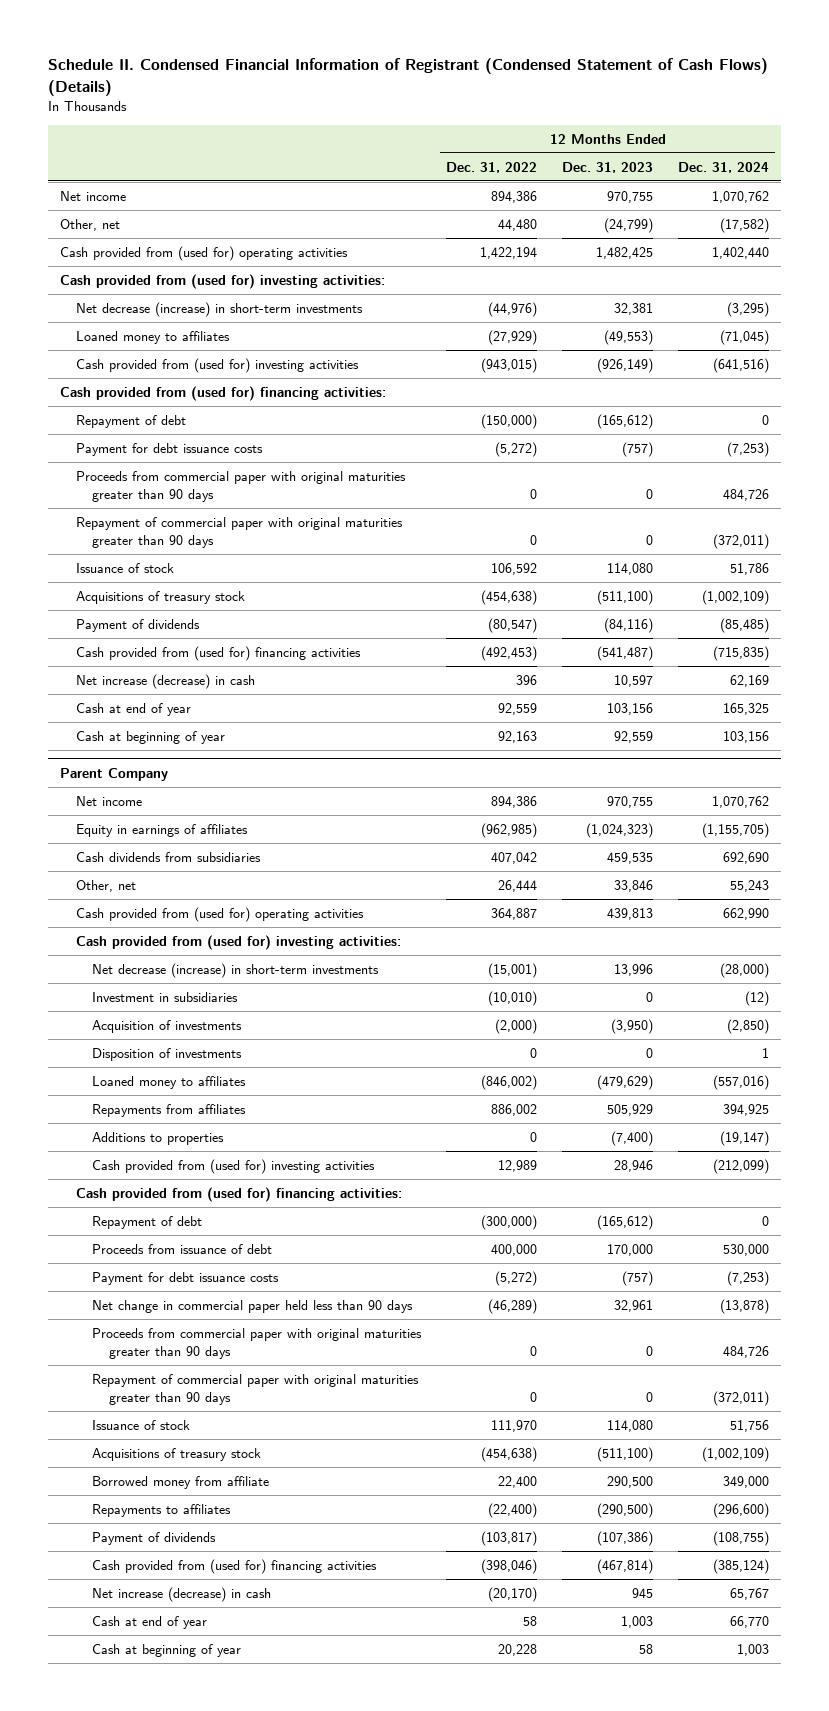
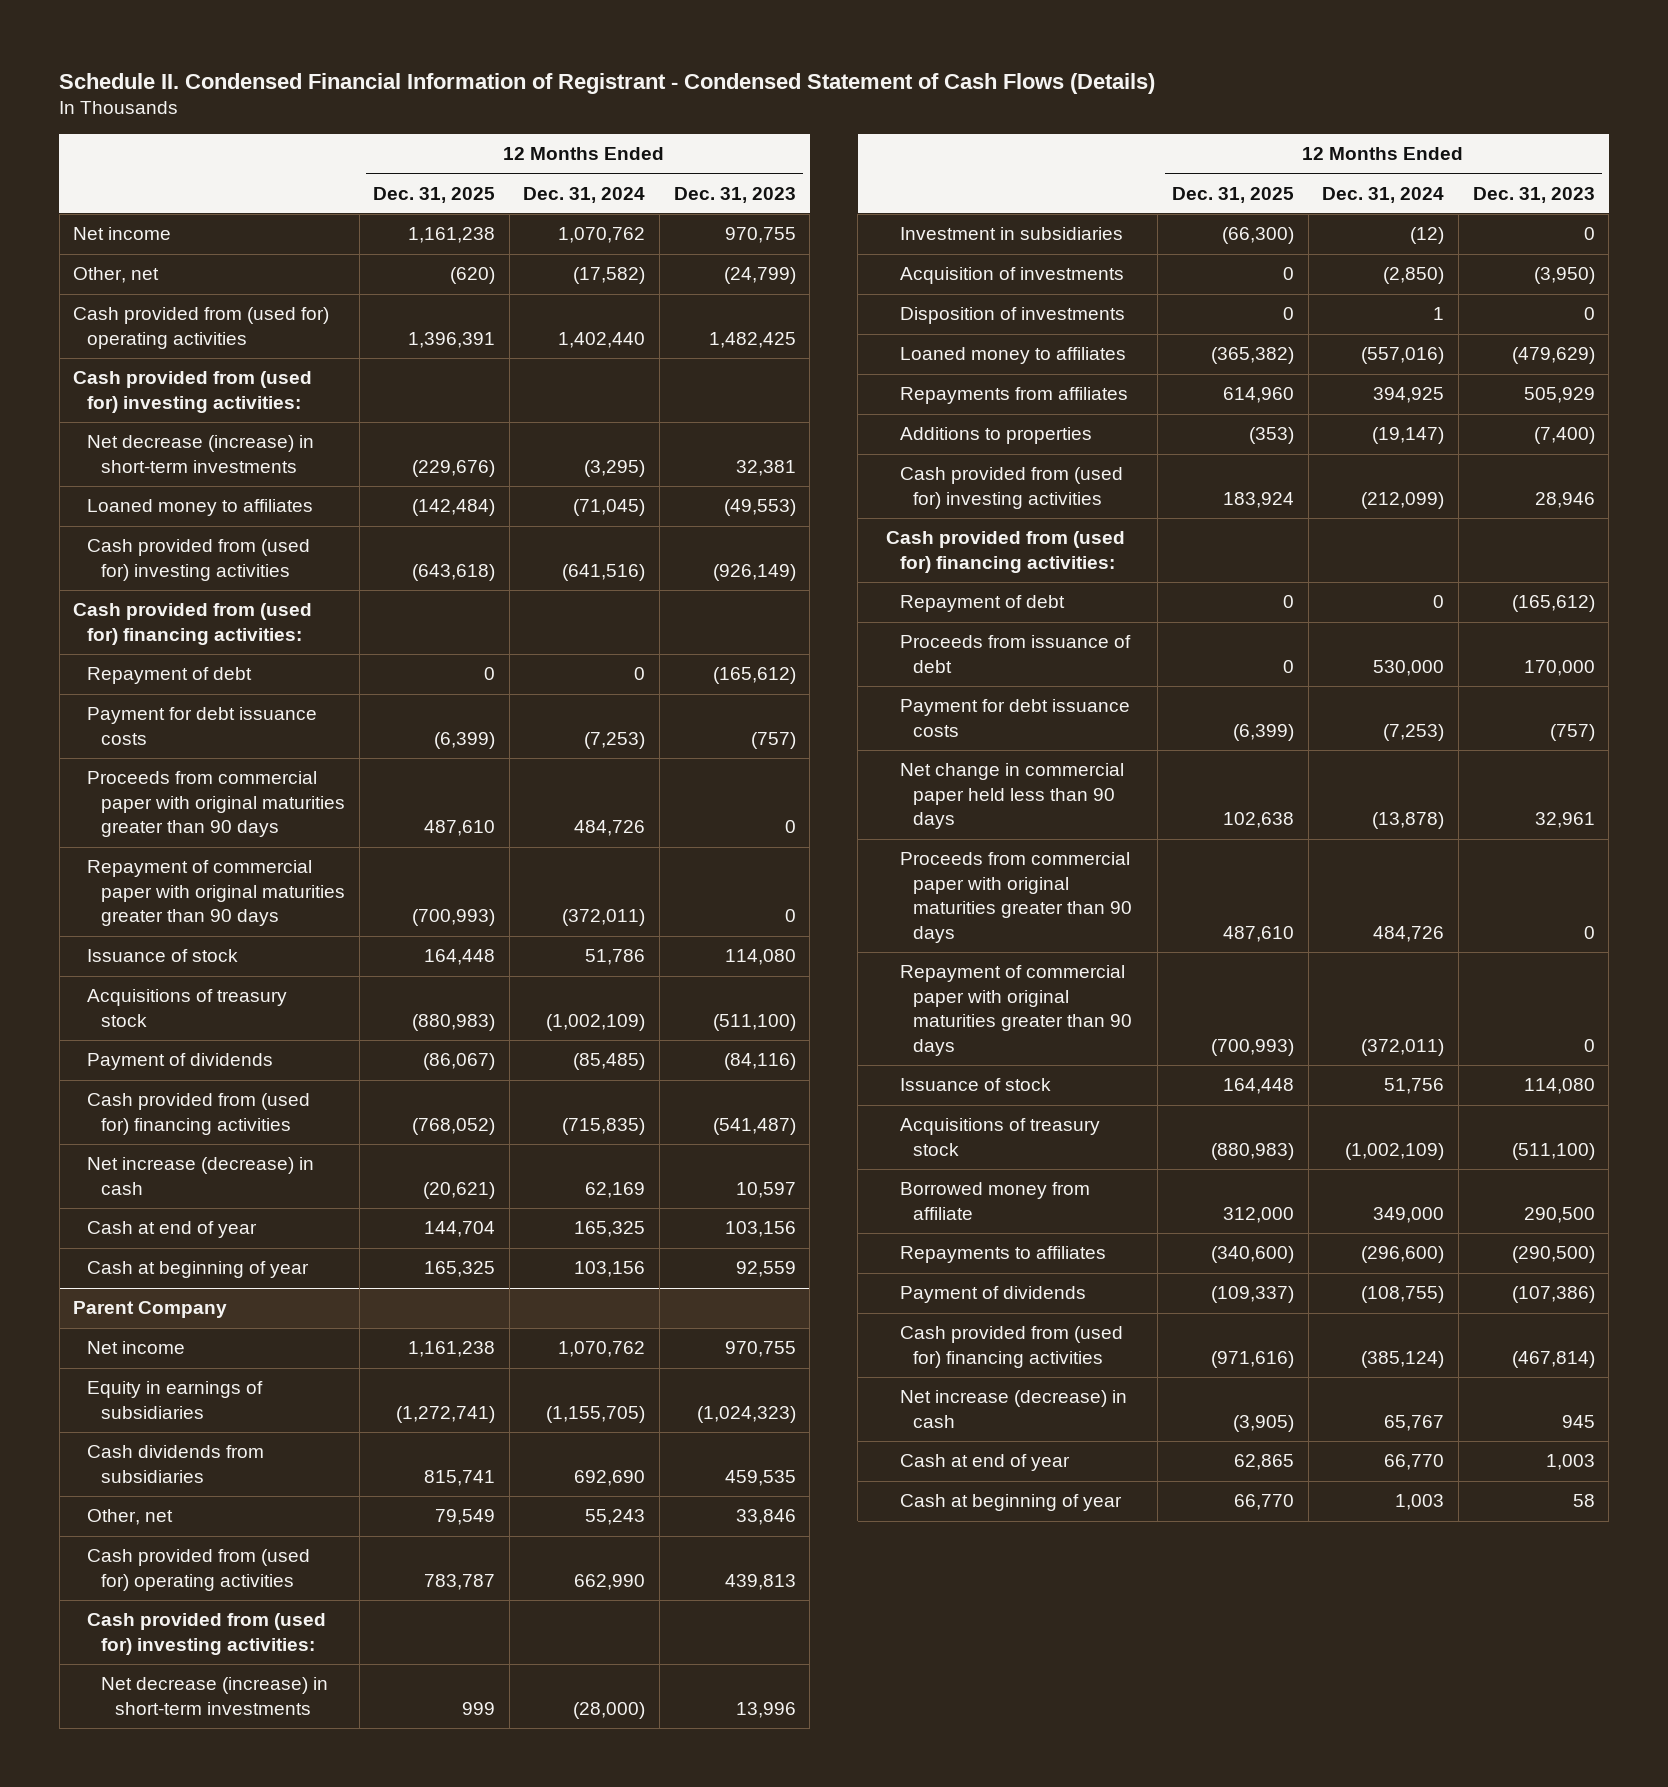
- Schedule II. Condensed Financial Information of Registrant (Condensed Statement of Cash Flows) (Details)
+ Schedule II. Condensed Financial Information of Registrant - Condensed Statement of Cash Flows (Details)
- | 12 Months Ended Dec. 31, 2022 | 12 Months Ended Dec. 31, 2023 | 12 Months Ended Dec. 31, 2024
+ | 12 Months Ended Dec. 31, 2025 | 12 Months Ended Dec. 31, 2024 | 12 Months Ended Dec. 31, 2023
@ Parent Company
- Equity in earnings of affiliates | (962,985) | (1,024,323) | (1,155,705)
+ Equity in earnings of subsidiaries | (1,272,741) | (1,155,705) | (1,024,323)

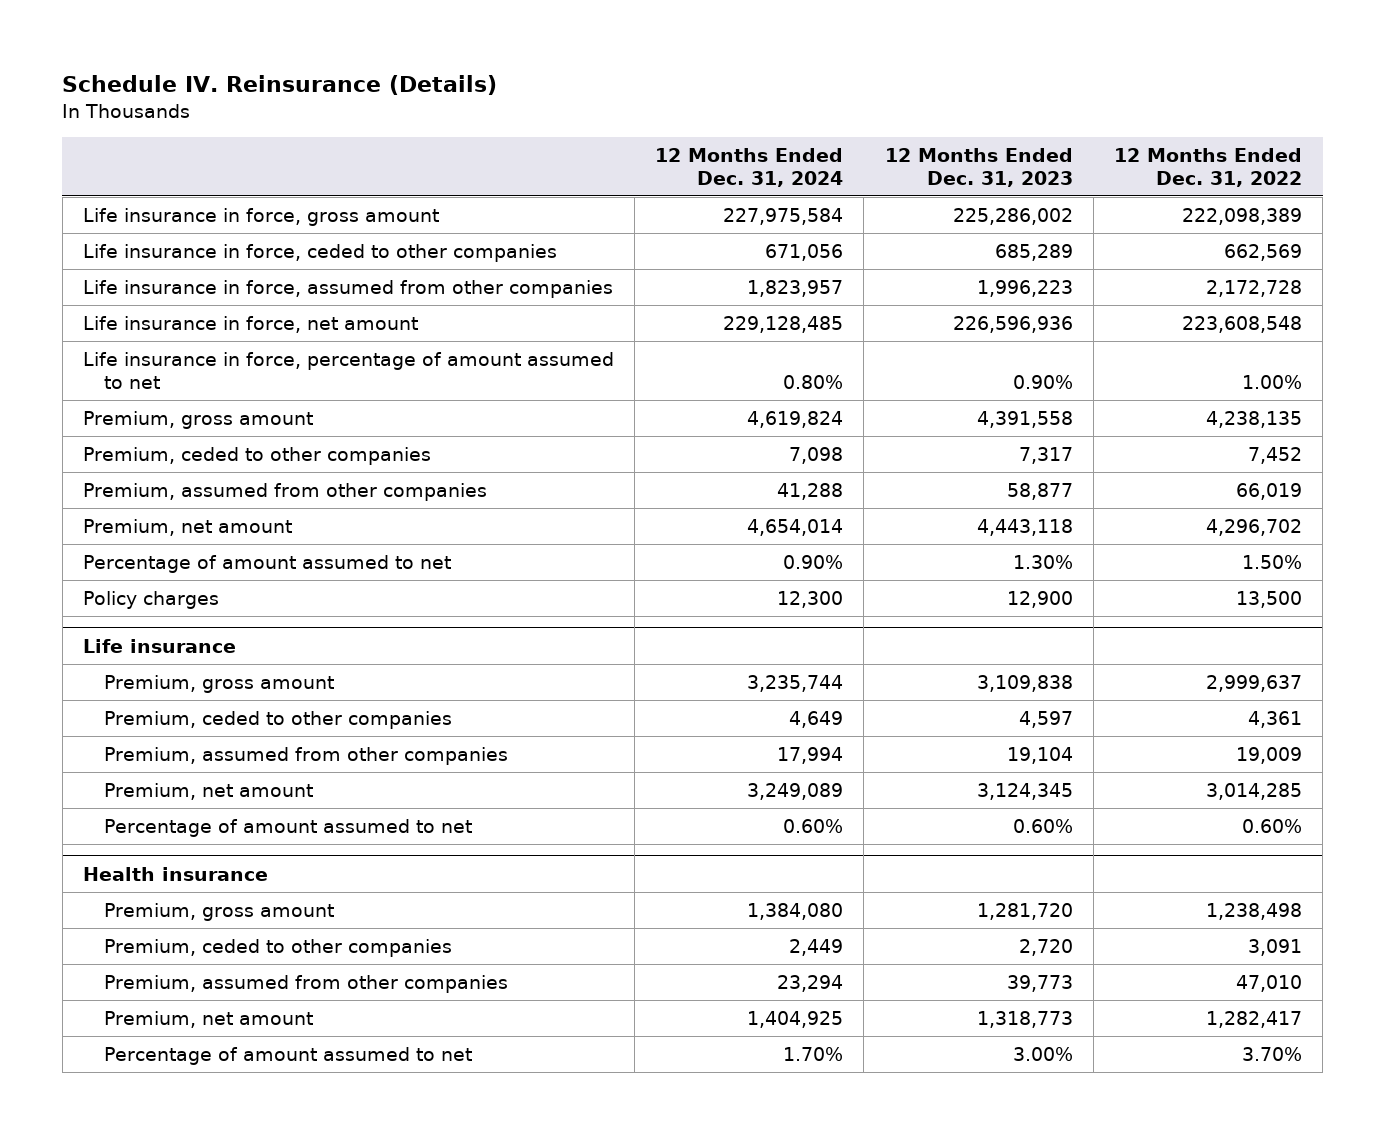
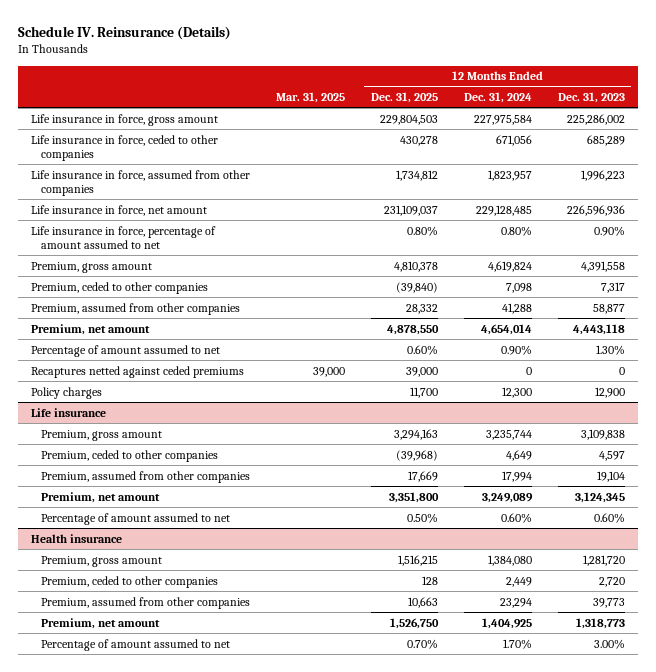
- | 12 Months Ended Dec. 31, 2024 | 12 Months Ended Dec. 31, 2023 | 12 Months Ended Dec. 31, 2022
+ | Mar. 31, 2025 | 12 Months Ended Dec. 31, 2025 | 12 Months Ended Dec. 31, 2024 | 12 Months Ended Dec. 31, 2023
+ Recaptures netted against ceded premiums | 39,000 | 39,000 | 0 | 0

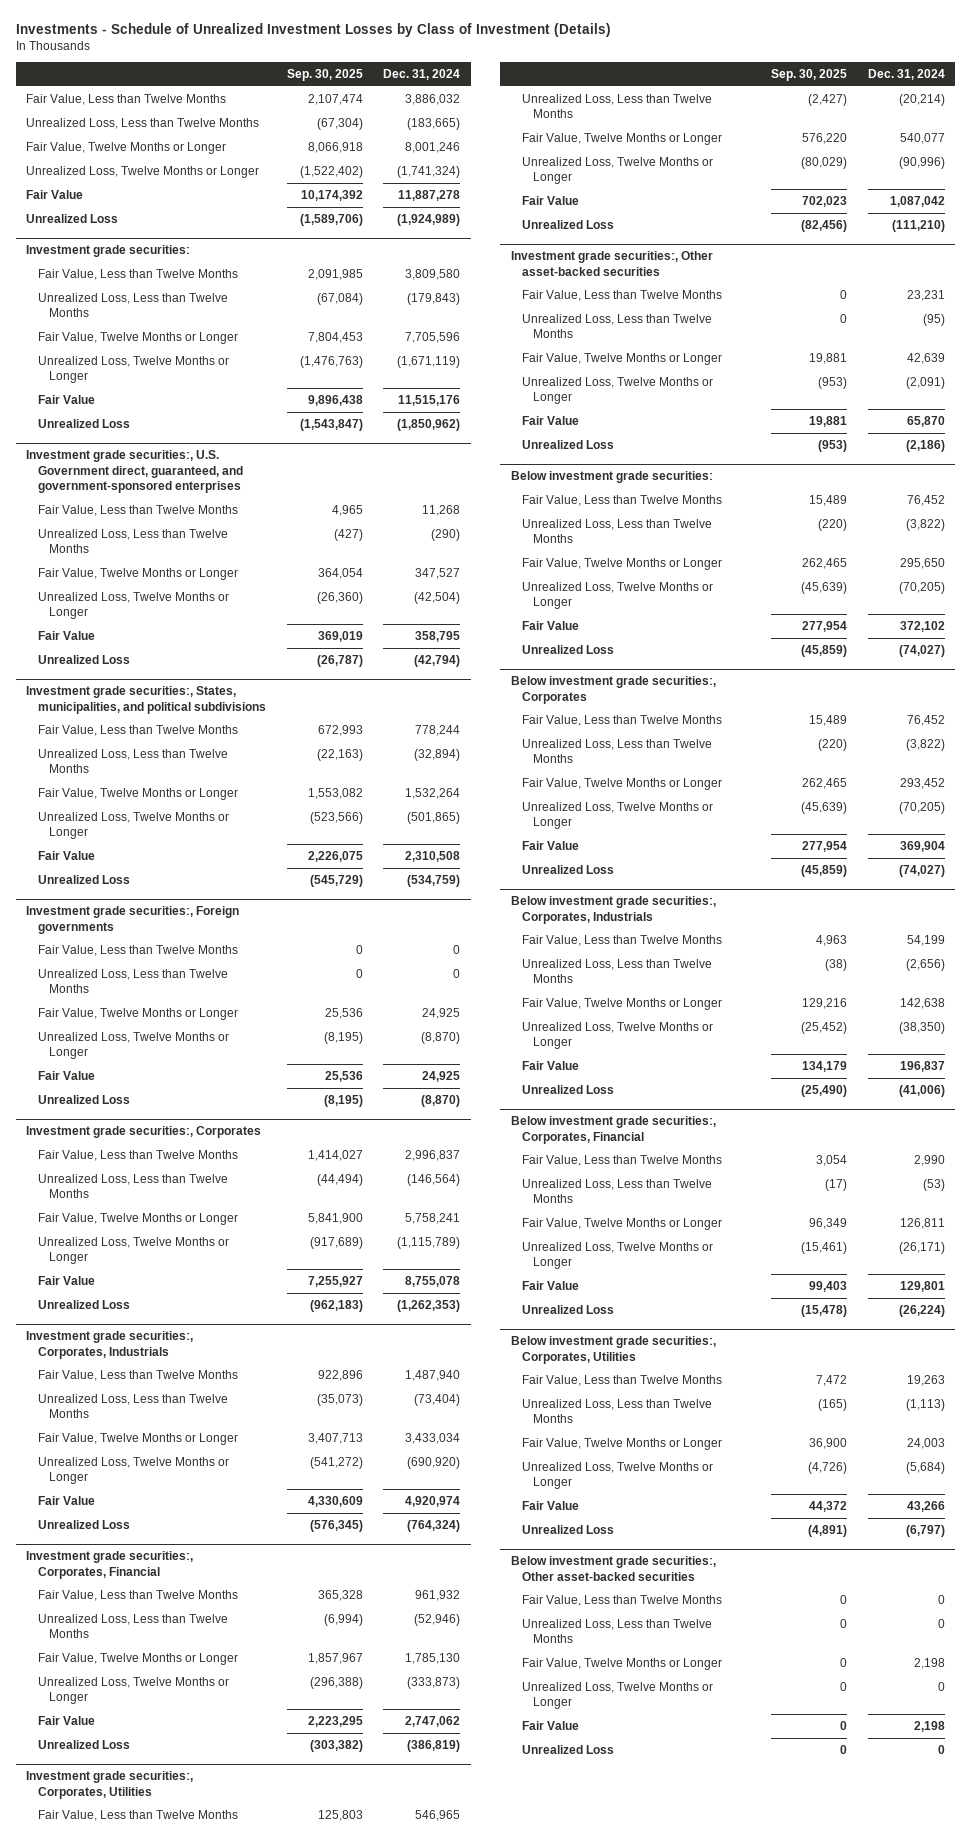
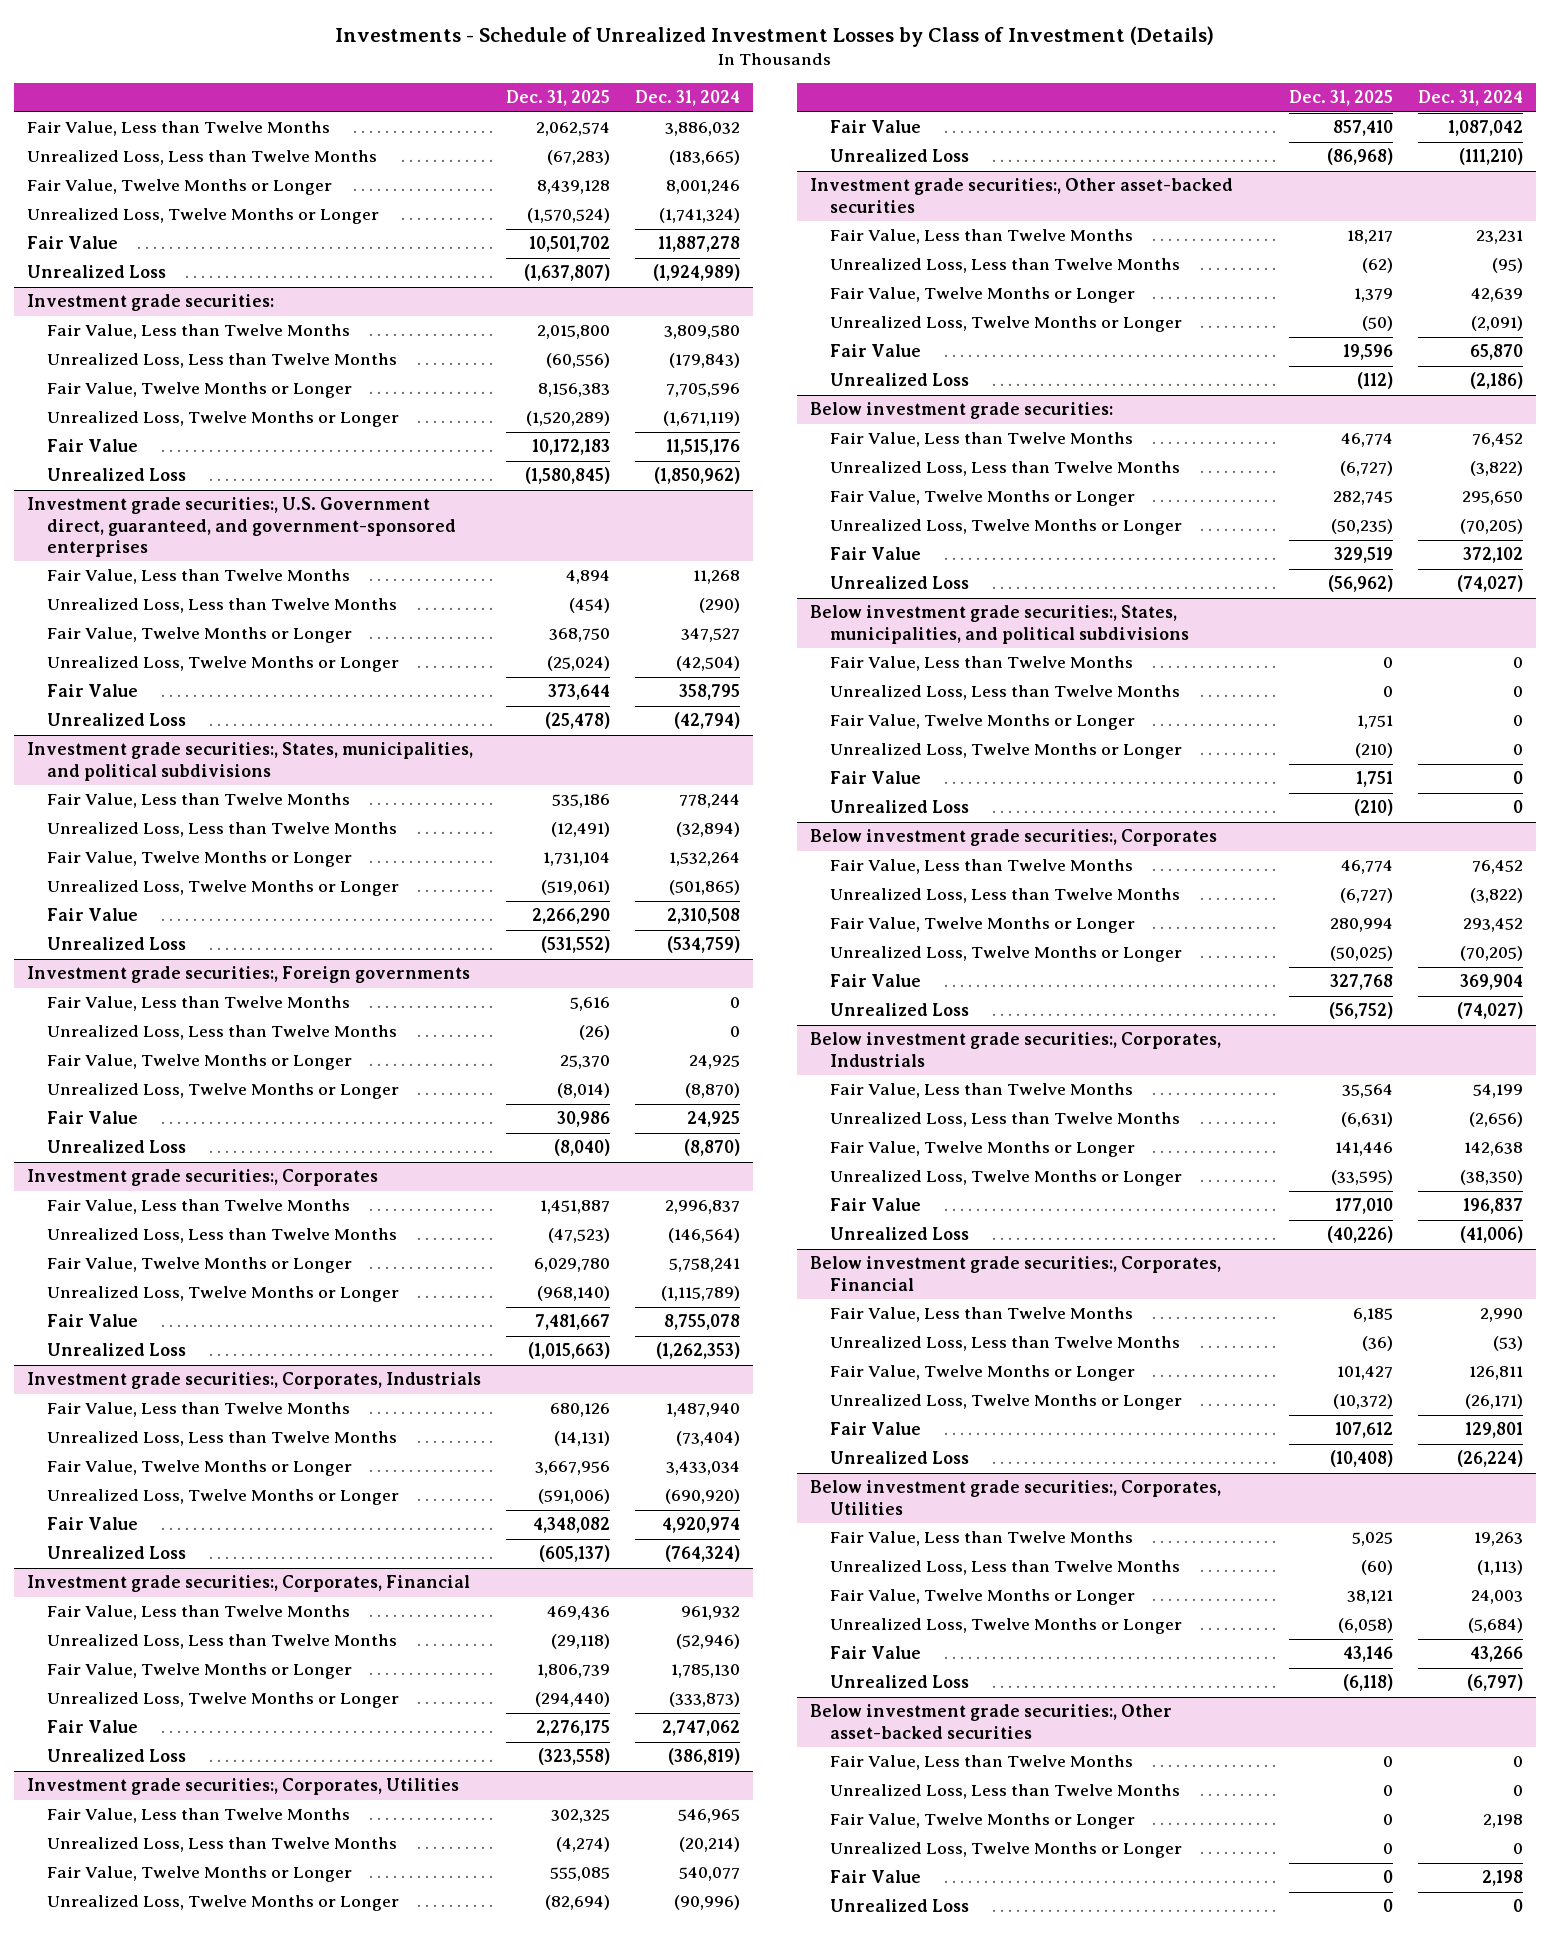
- | Sep. 30, 2025 | Dec. 31, 2024
+ | Dec. 31, 2025 | Dec. 31, 2024
+ Below investment grade securities:, States, municipalities, and political subdivisions
+ Fair Value, Less than Twelve Months | 0 | 0
+ Unrealized Loss, Less than Twelve Months | 0 | 0
+ Fair Value, Twelve Months or Longer | 1,751 | 0
+ Unrealized Loss, Twelve Months or Longer | (210) | 0
+ Fair Value | 1,751 | 0
+ Unrealized Loss | (210) | 0

